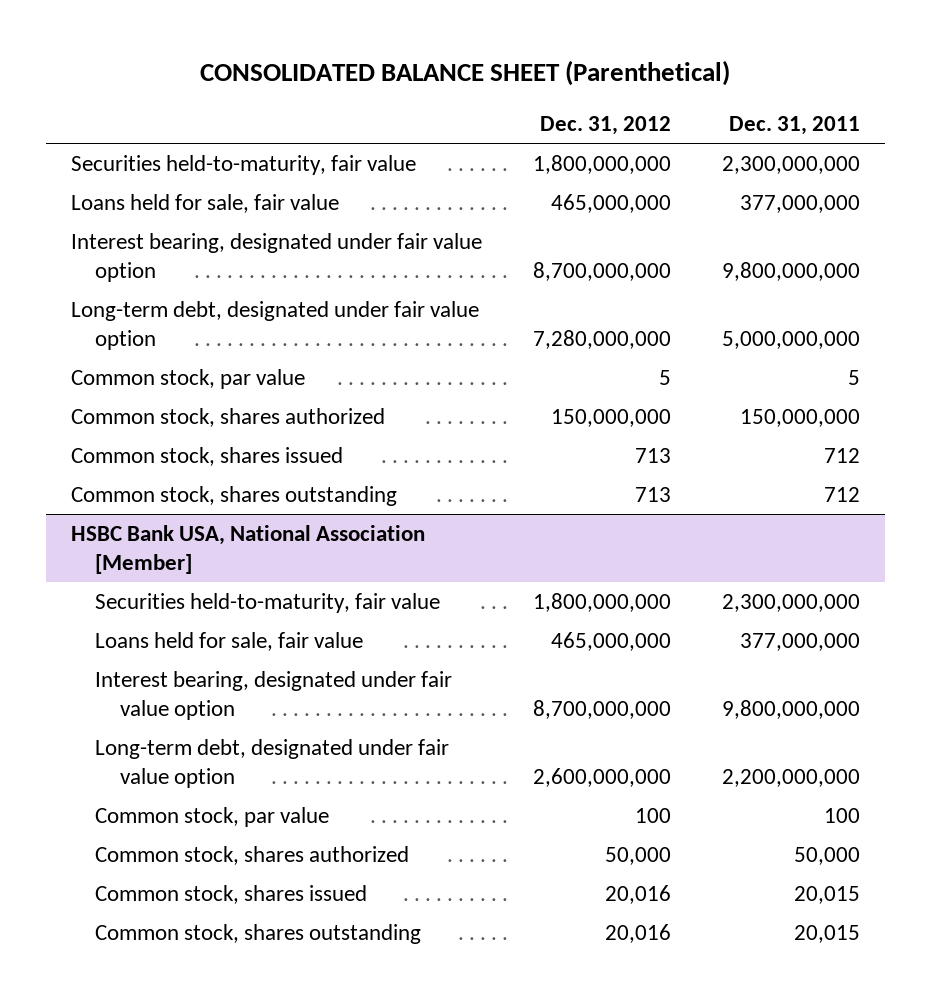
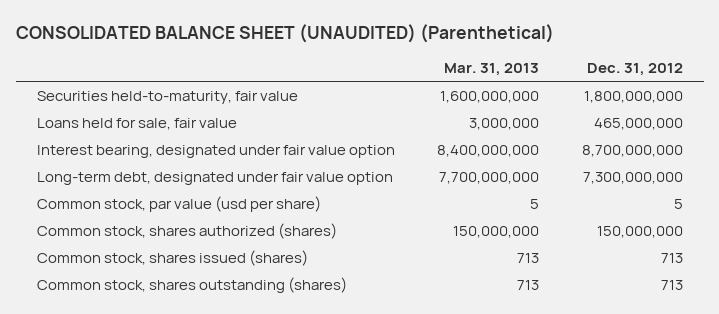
- CONSOLIDATED BALANCE SHEET (Parenthetical)
+ CONSOLIDATED BALANCE SHEET (UNAUDITED) (Parenthetical)
- | Dec. 31, 2012 | Dec. 31, 2011
+ | Mar. 31, 2013 | Dec. 31, 2012
- Long-term debt, designated under fair value option | 7,280,000,000 | 5,000,000,000
- Common stock, par value | 5 | 5
- Common stock, shares authorized | 150,000,000 | 150,000,000
- Common stock, shares issued | 713 | 712
- Common stock, shares outstanding | 713 | 712
- HSBC Bank USA, National Association [Member]
- Securities held-to-maturity, fair value | 1,800,000,000 | 2,300,000,000
- Loans held for sale, fair value | 465,000,000 | 377,000,000
- Interest bearing, designated under fair value option | 8,700,000,000 | 9,800,000,000
- Long-term debt, designated under fair value option | 2,600,000,000 | 2,200,000,000
- Common stock, par value | 100 | 100
- Common stock, shares authorized | 50,000 | 50,000
- Common stock, shares issued | 20,016 | 20,015
- Common stock, shares outstanding | 20,016 | 20,015
+ Long-term debt, designated under fair value option | 7,700,000,000 | 7,300,000,000
+ Common stock, par value (usd per share) | 5 | 5
+ Common stock, shares authorized (shares) | 150,000,000 | 150,000,000
+ Common stock, shares issued (shares) | 713 | 713
+ Common stock, shares outstanding (shares) | 713 | 713

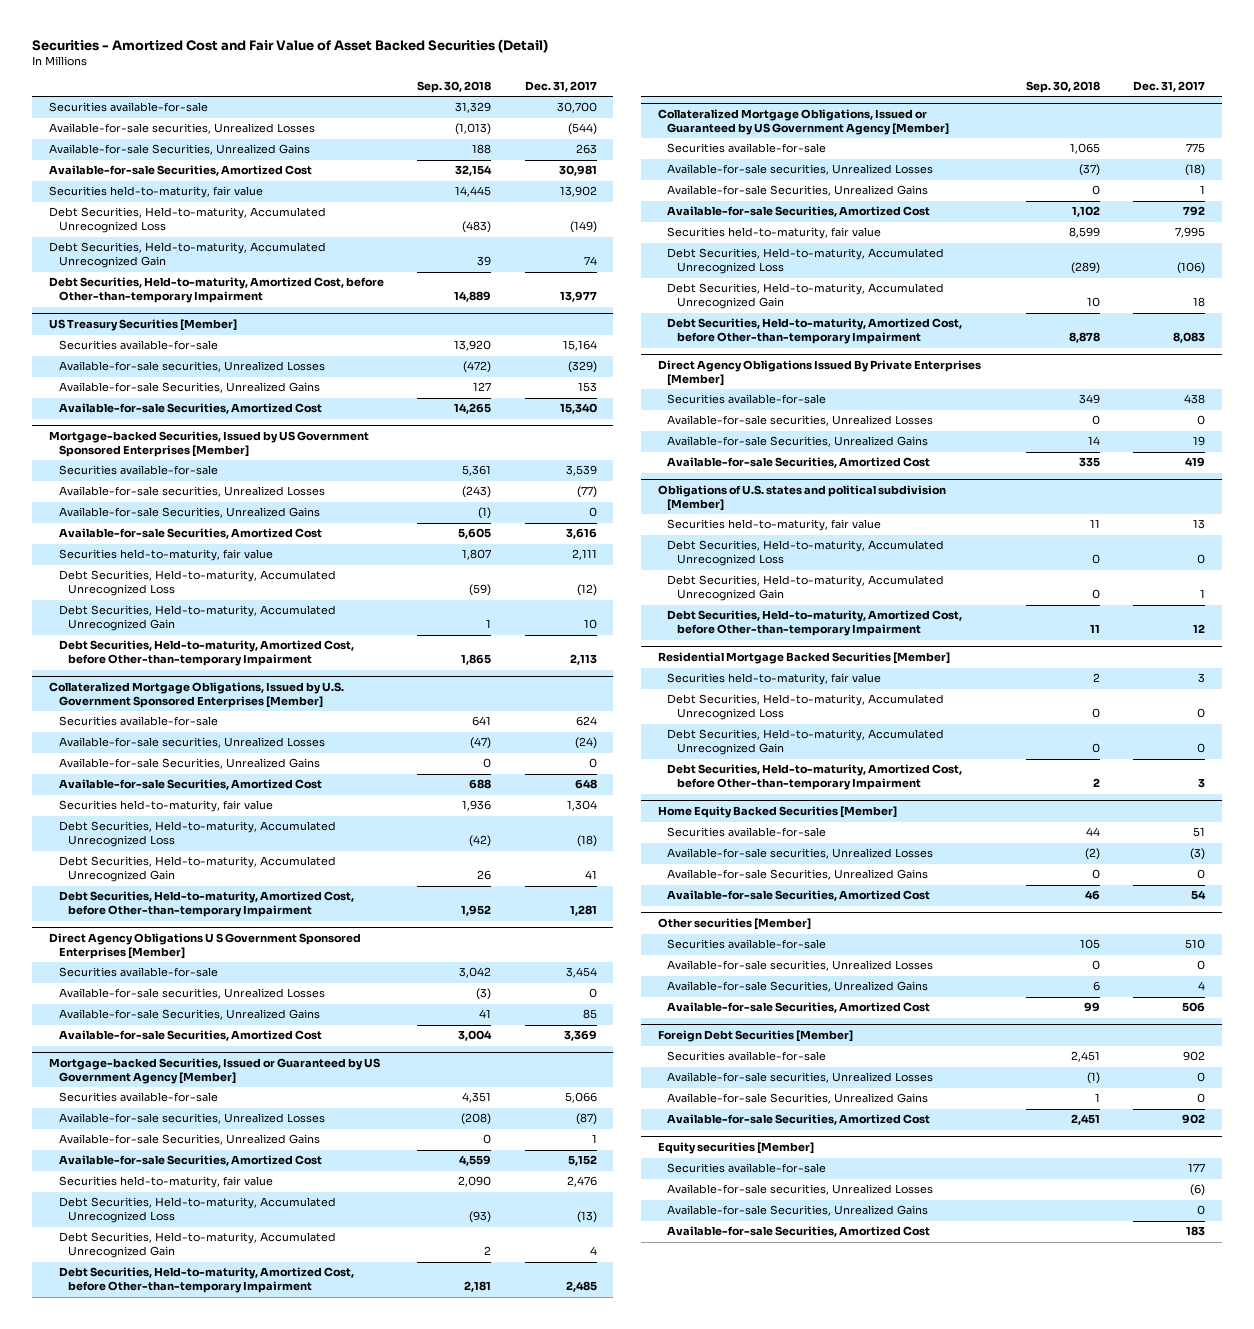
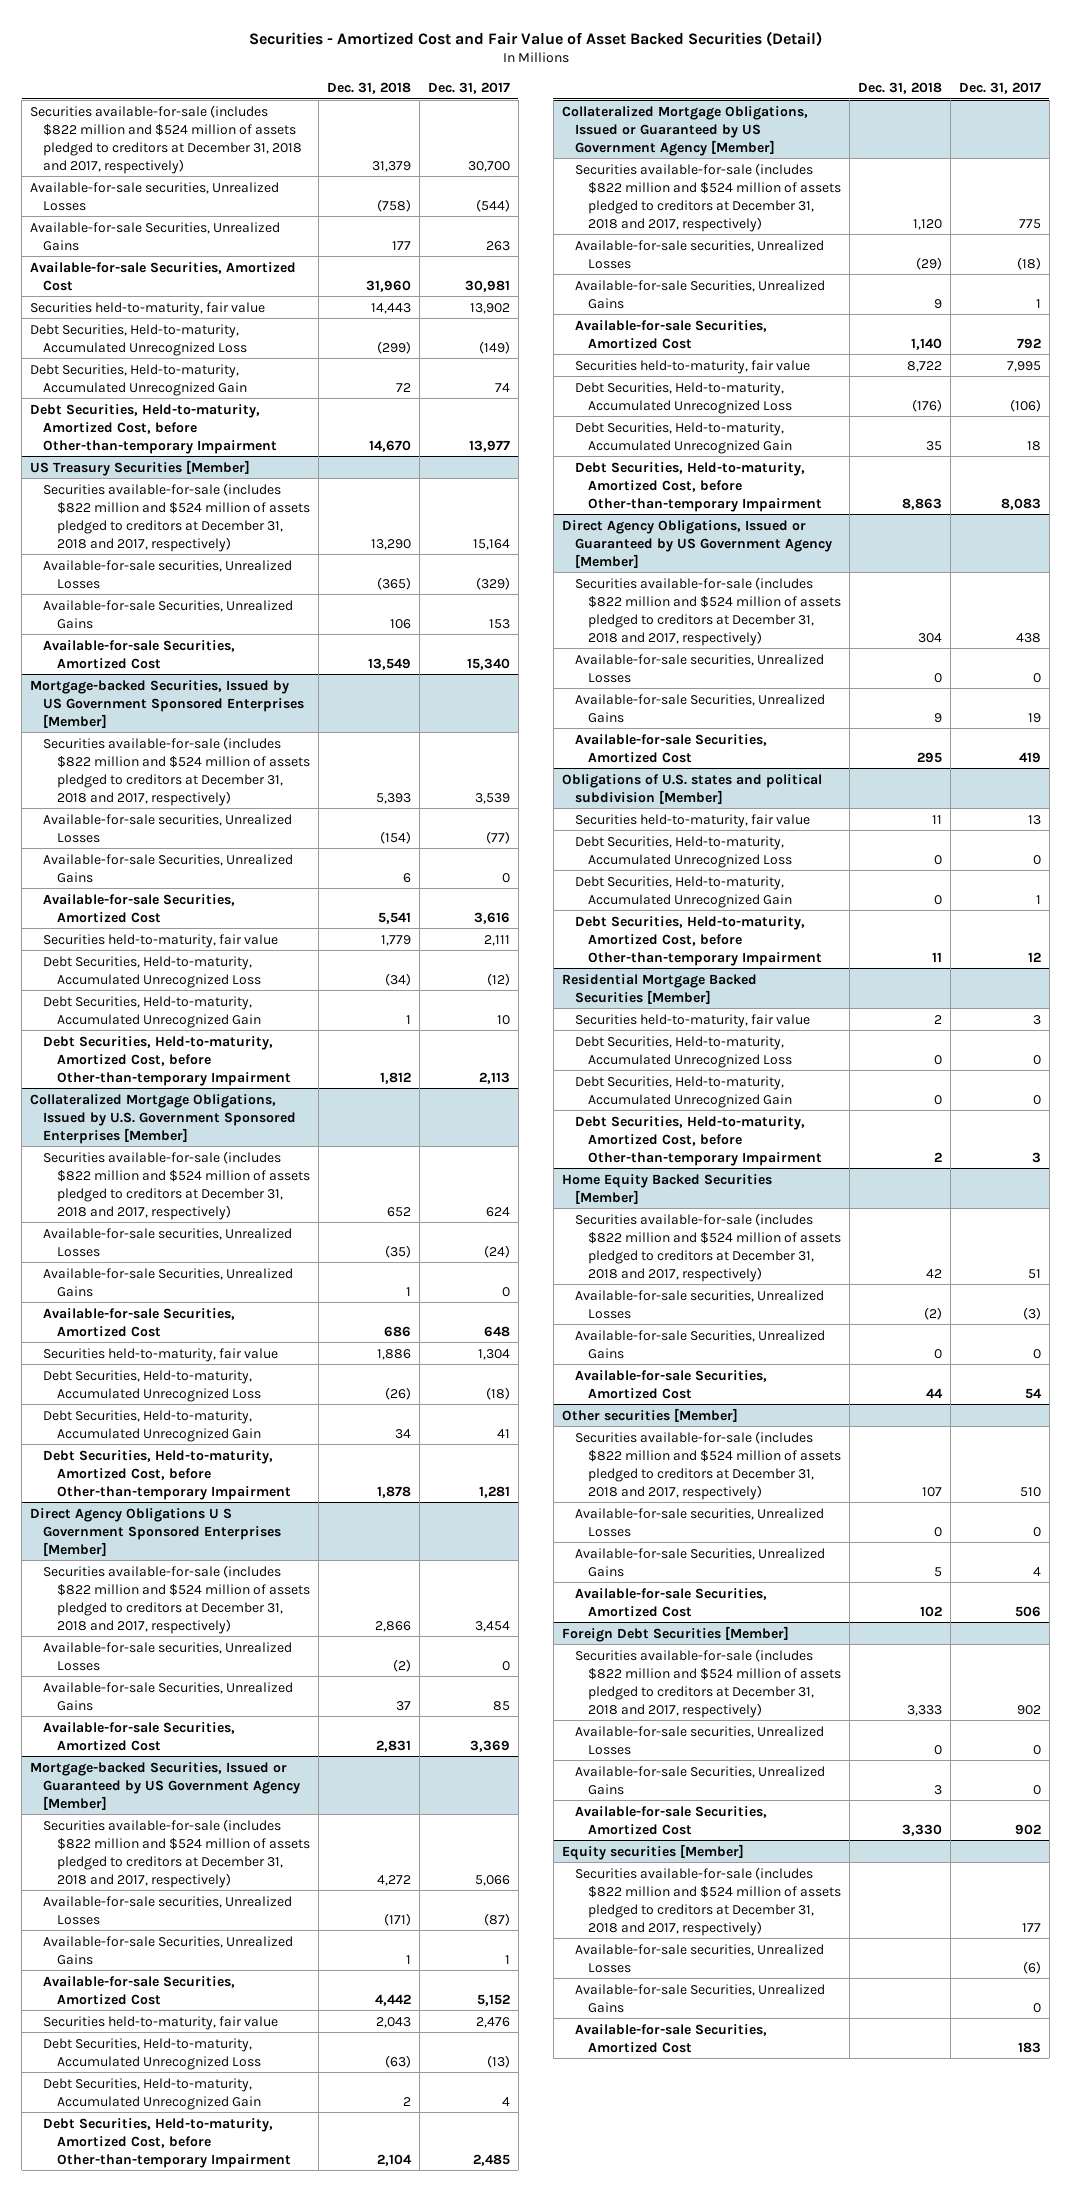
- | Sep. 30, 2018 | Dec. 31, 2017
+ | Dec. 31, 2018 | Dec. 31, 2017
- Securities available-for-sale | 31,329 | 30,700
+ Securities available-for-sale (includes $822 million and $524 million of assets pledged to creditors at December 31, 2018 and 2017, respectively) | 31,379 | 30,700
@ US Treasury Securities [Member]
- Securities available-for-sale | 13,920 | 15,164
+ Securities available-for-sale (includes $822 million and $524 million of assets pledged to creditors at December 31, 2018 and 2017, respectively) | 13,290 | 15,164
@ Mortgage-backed Securities, Issued by US Government Sponsored Enterprises [Member]
- Securities available-for-sale | 5,361 | 3,539
+ Securities available-for-sale (includes $822 million and $524 million of assets pledged to creditors at December 31, 2018 and 2017, respectively) | 5,393 | 3,539
@ Collateralized Mortgage Obligations, Issued by U.S. Government Sponsored Enterprises [Member]
- Securities available-for-sale | 641 | 624
+ Securities available-for-sale (includes $822 million and $524 million of assets pledged to creditors at December 31, 2018 and 2017, respectively) | 652 | 624
@ Direct Agency Obligations U S Government Sponsored Enterprises [Member]
- Securities available-for-sale | 3,042 | 3,454
+ Securities available-for-sale (includes $822 million and $524 million of assets pledged to creditors at December 31, 2018 and 2017, respectively) | 2,866 | 3,454
@ Mortgage-backed Securities, Issued or Guaranteed by US Government Agency [Member]
- Securities available-for-sale | 4,351 | 5,066
+ Securities available-for-sale (includes $822 million and $524 million of assets pledged to creditors at December 31, 2018 and 2017, respectively) | 4,272 | 5,066
@ Collateralized Mortgage Obligations, Issued or Guaranteed by US Government Agency [Member]
- Securities available-for-sale | 1,065 | 775
+ Securities available-for-sale (includes $822 million and $524 million of assets pledged to creditors at December 31, 2018 and 2017, respectively) | 1,120 | 775
- Direct Agency Obligations Issued By Private Enterprises [Member]
- Securities available-for-sale | 349 | 438
+ Direct Agency Obligations, Issued or Guaranteed by US Government Agency [Member]
+ Securities available-for-sale (includes $822 million and $524 million of assets pledged to creditors at December 31, 2018 and 2017, respectively) | 304 | 438
@ Home Equity Backed Securities [Member]
- Securities available-for-sale | 44 | 51
+ Securities available-for-sale (includes $822 million and $524 million of assets pledged to creditors at December 31, 2018 and 2017, respectively) | 42 | 51
@ Other securities [Member]
- Securities available-for-sale | 105 | 510
+ Securities available-for-sale (includes $822 million and $524 million of assets pledged to creditors at December 31, 2018 and 2017, respectively) | 107 | 510
@ Foreign Debt Securities [Member]
- Securities available-for-sale | 2,451 | 902
+ Securities available-for-sale (includes $822 million and $524 million of assets pledged to creditors at December 31, 2018 and 2017, respectively) | 3,333 | 902
@ Equity securities [Member]
- Securities available-for-sale | | 177
+ Securities available-for-sale (includes $822 million and $524 million of assets pledged to creditors at December 31, 2018 and 2017, respectively) | | 177

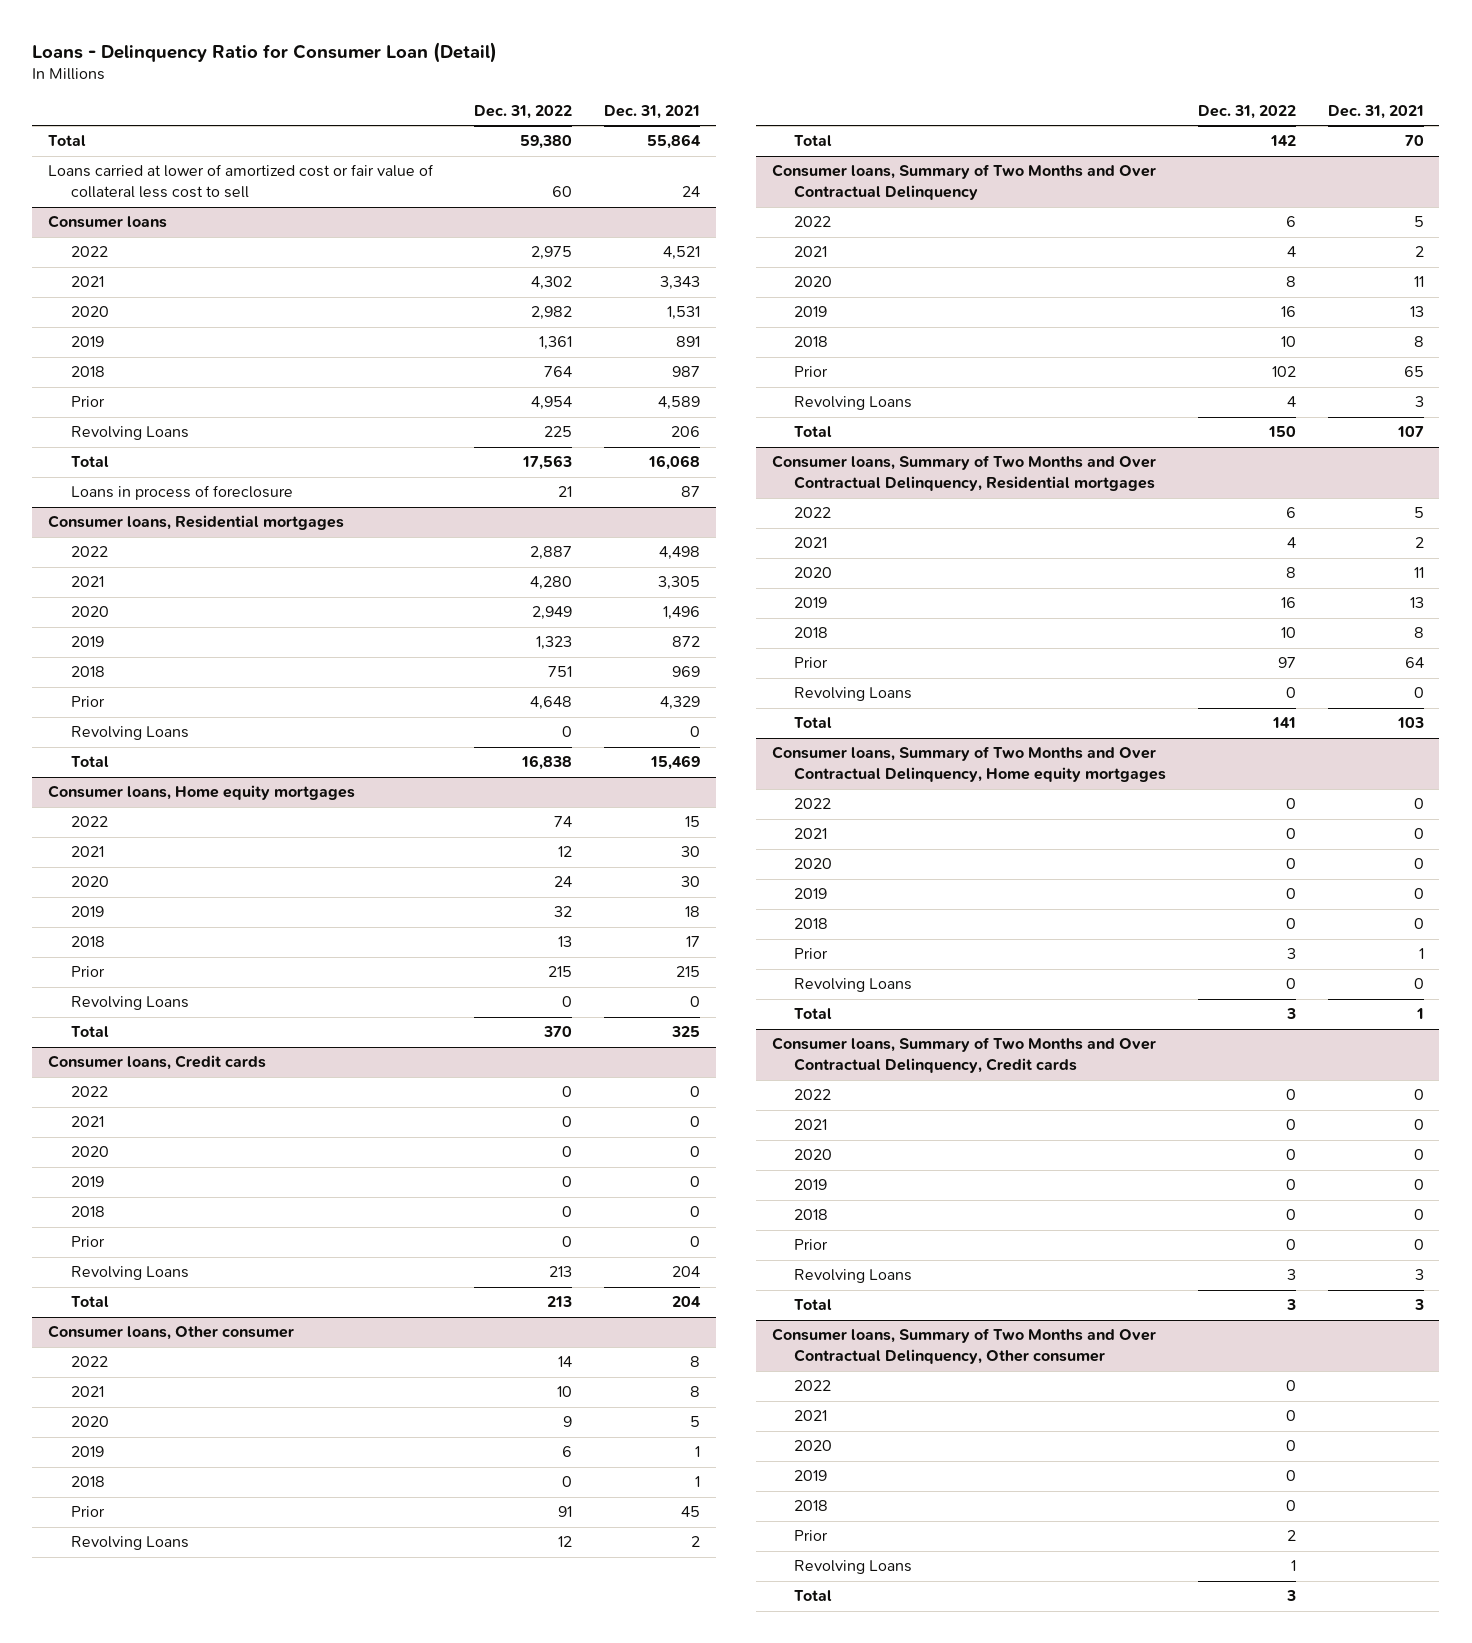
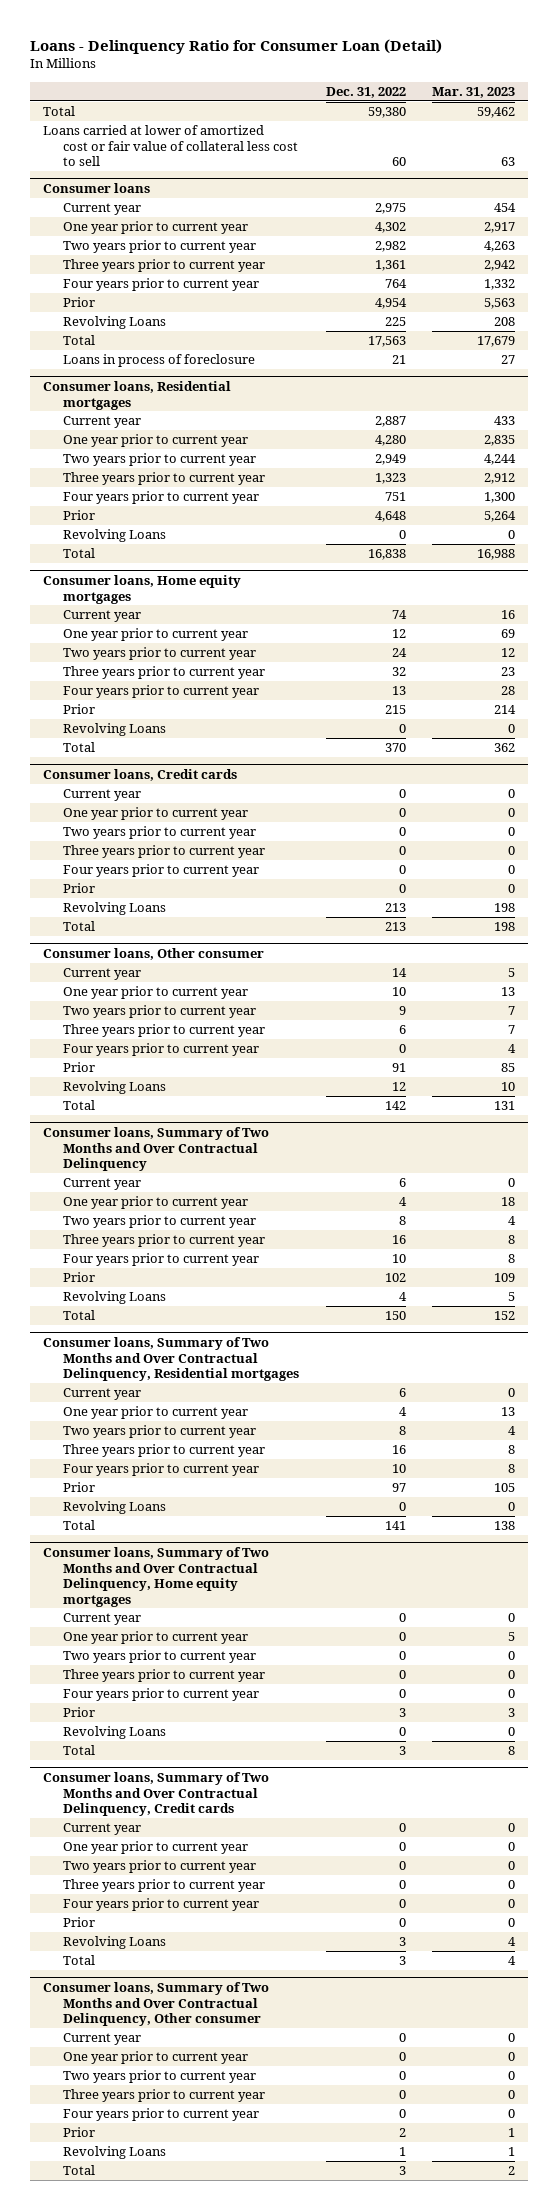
- | Dec. 31, 2022 | Dec. 31, 2021
+ | Dec. 31, 2022 | Mar. 31, 2023
@ Consumer loans
- 2022 | 2,975 | 4,521
- 2021 | 4,302 | 3,343
- 2020 | 2,982 | 1,531
- 2019 | 1,361 | 891
- 2018 | 764 | 987
+ Current year | 2,975 | 454
+ One year prior to current year | 4,302 | 2,917
+ Two years prior to current year | 2,982 | 4,263
+ Three years prior to current year | 1,361 | 2,942
+ Four years prior to current year | 764 | 1,332
@ Consumer loans, Residential mortgages
- 2022 | 2,887 | 4,498
- 2021 | 4,280 | 3,305
- 2020 | 2,949 | 1,496
- 2019 | 1,323 | 872
- 2018 | 751 | 969
+ Current year | 2,887 | 433
+ One year prior to current year | 4,280 | 2,835
+ Two years prior to current year | 2,949 | 4,244
+ Three years prior to current year | 1,323 | 2,912
+ Four years prior to current year | 751 | 1,300
@ Consumer loans, Home equity mortgages
- 2022 | 74 | 15
- 2021 | 12 | 30
- 2020 | 24 | 30
- 2019 | 32 | 18
- 2018 | 13 | 17
+ Current year | 74 | 16
+ One year prior to current year | 12 | 69
+ Two years prior to current year | 24 | 12
+ Three years prior to current year | 32 | 23
+ Four years prior to current year | 13 | 28
@ Consumer loans, Credit cards
- 2022 | 0 | 0
- 2021 | 0 | 0
- 2020 | 0 | 0
- 2019 | 0 | 0
- 2018 | 0 | 0
+ Current year | 0 | 0
+ One year prior to current year | 0 | 0
+ Two years prior to current year | 0 | 0
+ Three years prior to current year | 0 | 0
+ Four years prior to current year | 0 | 0
@ Consumer loans, Other consumer
- 2022 | 14 | 8
- 2021 | 10 | 8
- 2020 | 9 | 5
- 2019 | 6 | 1
- 2018 | 0 | 1
+ Current year | 14 | 5
+ One year prior to current year | 10 | 13
+ Two years prior to current year | 9 | 7
+ Three years prior to current year | 6 | 7
+ Four years prior to current year | 0 | 4
@ Consumer loans, Summary of Two Months and Over Contractual Delinquency
- 2022 | 6 | 5
- 2021 | 4 | 2
- 2020 | 8 | 11
- 2019 | 16 | 13
- 2018 | 10 | 8
+ Current year | 6 | 0
+ One year prior to current year | 4 | 18
+ Two years prior to current year | 8 | 4
+ Three years prior to current year | 16 | 8
+ Four years prior to current year | 10 | 8
@ Consumer loans, Summary of Two Months and Over Contractual Delinquency, Residential mortgages
- 2022 | 6 | 5
- 2021 | 4 | 2
- 2020 | 8 | 11
- 2019 | 16 | 13
- 2018 | 10 | 8
+ Current year | 6 | 0
+ One year prior to current year | 4 | 13
+ Two years prior to current year | 8 | 4
+ Three years prior to current year | 16 | 8
+ Four years prior to current year | 10 | 8
@ Consumer loans, Summary of Two Months and Over Contractual Delinquency, Home equity mortgages
- 2022 | 0 | 0
- 2021 | 0 | 0
- 2020 | 0 | 0
- 2019 | 0 | 0
- 2018 | 0 | 0
+ Current year | 0 | 0
+ One year prior to current year | 0 | 5
+ Two years prior to current year | 0 | 0
+ Three years prior to current year | 0 | 0
+ Four years prior to current year | 0 | 0
@ Consumer loans, Summary of Two Months and Over Contractual Delinquency, Credit cards
- 2022 | 0 | 0
- 2021 | 0 | 0
- 2020 | 0 | 0
- 2019 | 0 | 0
- 2018 | 0 | 0
+ Current year | 0 | 0
+ One year prior to current year | 0 | 0
+ Two years prior to current year | 0 | 0
+ Three years prior to current year | 0 | 0
+ Four years prior to current year | 0 | 0
@ Consumer loans, Summary of Two Months and Over Contractual Delinquency, Other consumer
- 2022 | 0 |
- 2021 | 0 |
- 2020 | 0 |
- 2019 | 0 |
- 2018 | 0 |
+ Current year | 0 | 0
+ One year prior to current year | 0 | 0
+ Two years prior to current year | 0 | 0
+ Three years prior to current year | 0 | 0
+ Four years prior to current year | 0 | 0

